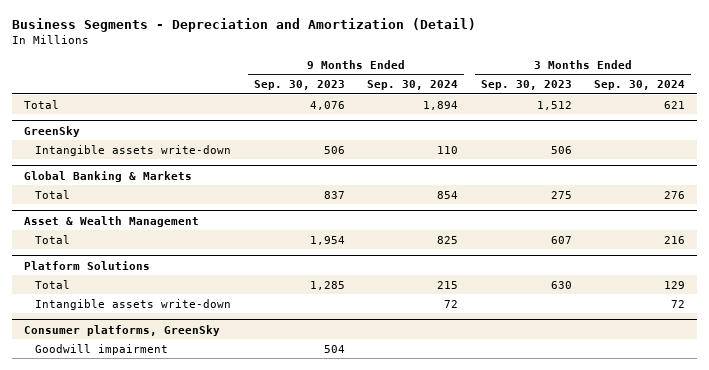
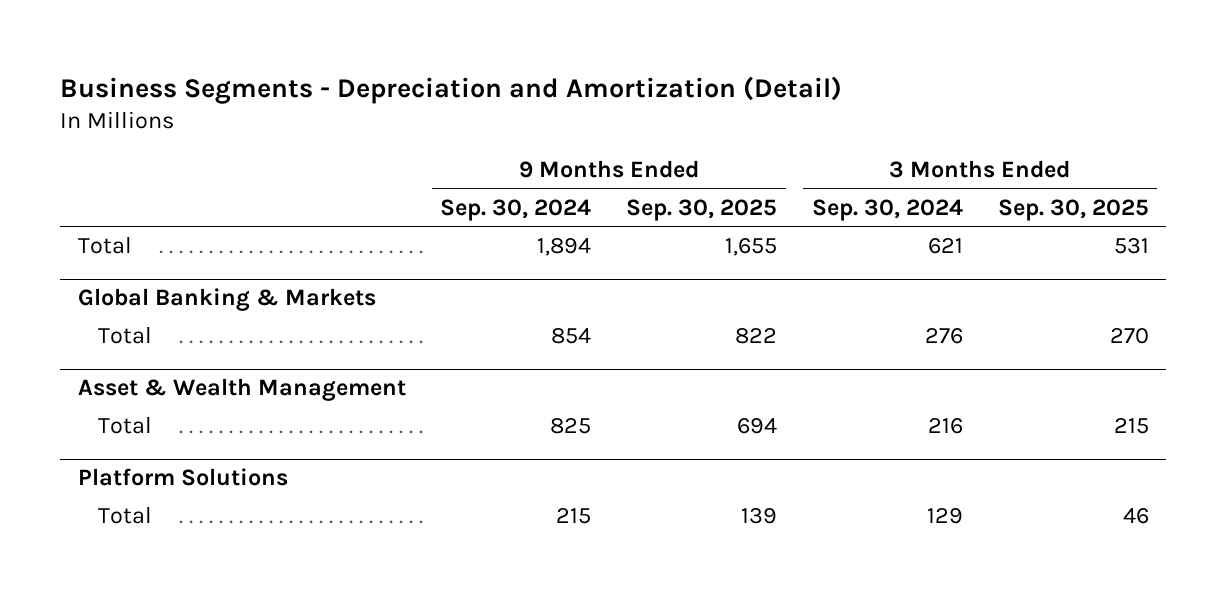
- | 9 Months Ended Sep. 30, 2023 | 9 Months Ended Sep. 30, 2024 | 3 Months Ended Sep. 30, 2023 | 3 Months Ended Sep. 30, 2024
+ | 9 Months Ended Sep. 30, 2024 | 9 Months Ended Sep. 30, 2025 | 3 Months Ended Sep. 30, 2024 | 3 Months Ended Sep. 30, 2025
- GreenSky
- Intangible assets write-down | 506 | 110 | 506 |
@ Platform Solutions
- Intangible assets write-down | | 72 | | 72
- Consumer platforms, GreenSky
- Goodwill impairment | 504 | | |

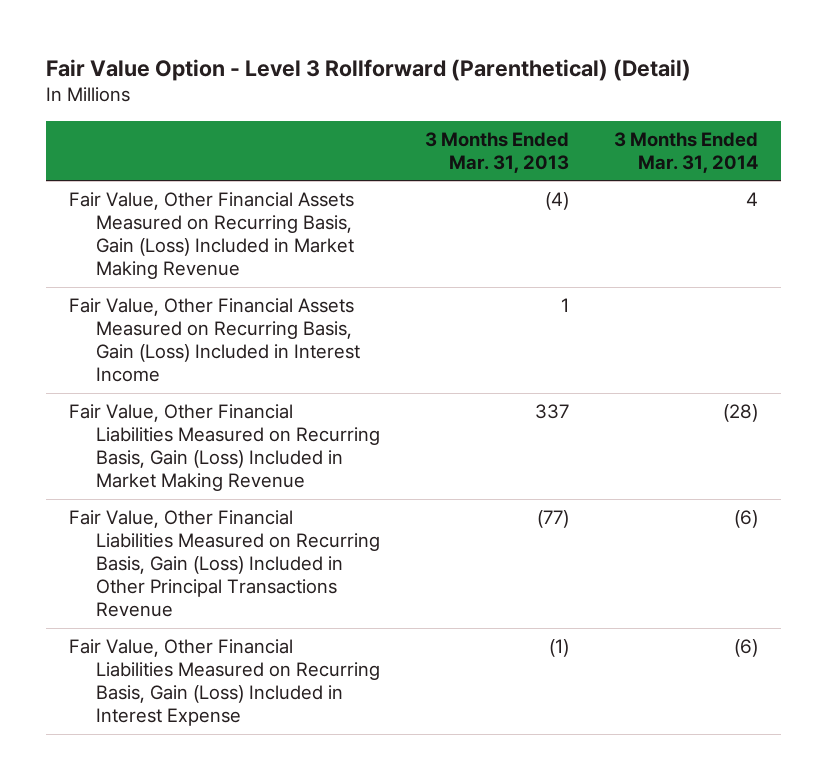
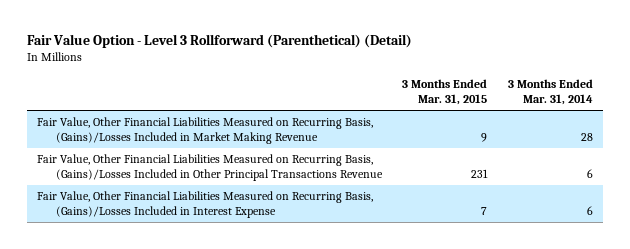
- | 3 Months Ended Mar. 31, 2013 | 3 Months Ended Mar. 31, 2014
+ | 3 Months Ended Mar. 31, 2015 | 3 Months Ended Mar. 31, 2014
- Fair Value, Other Financial Assets Measured on Recurring Basis, Gain (Loss) Included in Market Making Revenue | (4) | 4
- Fair Value, Other Financial Assets Measured on Recurring Basis, Gain (Loss) Included in Interest Income | 1 |
- Fair Value, Other Financial Liabilities Measured on Recurring Basis, Gain (Loss) Included in Market Making Revenue | 337 | (28)
- Fair Value, Other Financial Liabilities Measured on Recurring Basis, Gain (Loss) Included in Other Principal Transactions Revenue | (77) | (6)
- Fair Value, Other Financial Liabilities Measured on Recurring Basis, Gain (Loss) Included in Interest Expense | (1) | (6)
+ Fair Value, Other Financial Liabilities Measured on Recurring Basis, (Gains)/Losses Included in Market Making Revenue | 9 | 28
+ Fair Value, Other Financial Liabilities Measured on Recurring Basis, (Gains)/Losses Included in Other Principal Transactions Revenue | 231 | 6
+ Fair Value, Other Financial Liabilities Measured on Recurring Basis, (Gains)/Losses Included in Interest Expense | 7 | 6

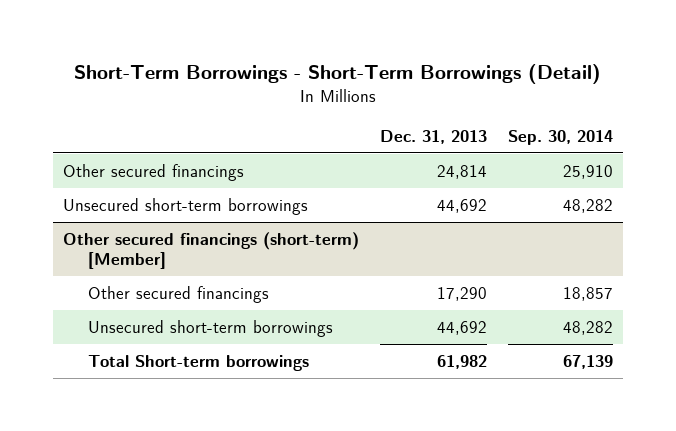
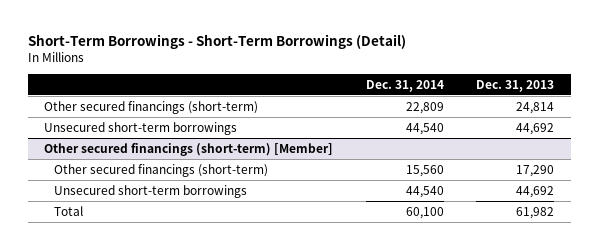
- | Dec. 31, 2013 | Sep. 30, 2014
+ | Dec. 31, 2014 | Dec. 31, 2013
- Other secured financings | 24,814 | 25,910
+ Other secured financings (short-term) | 22,809 | 24,814
@ Other secured financings (short-term) [Member]
- Other secured financings | 17,290 | 18,857
+ Other secured financings (short-term) | 15,560 | 17,290
- Total Short-term borrowings | 61,982 | 67,139
+ Total | 60,100 | 61,982

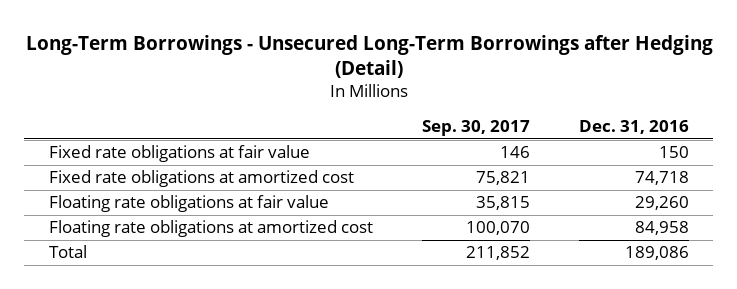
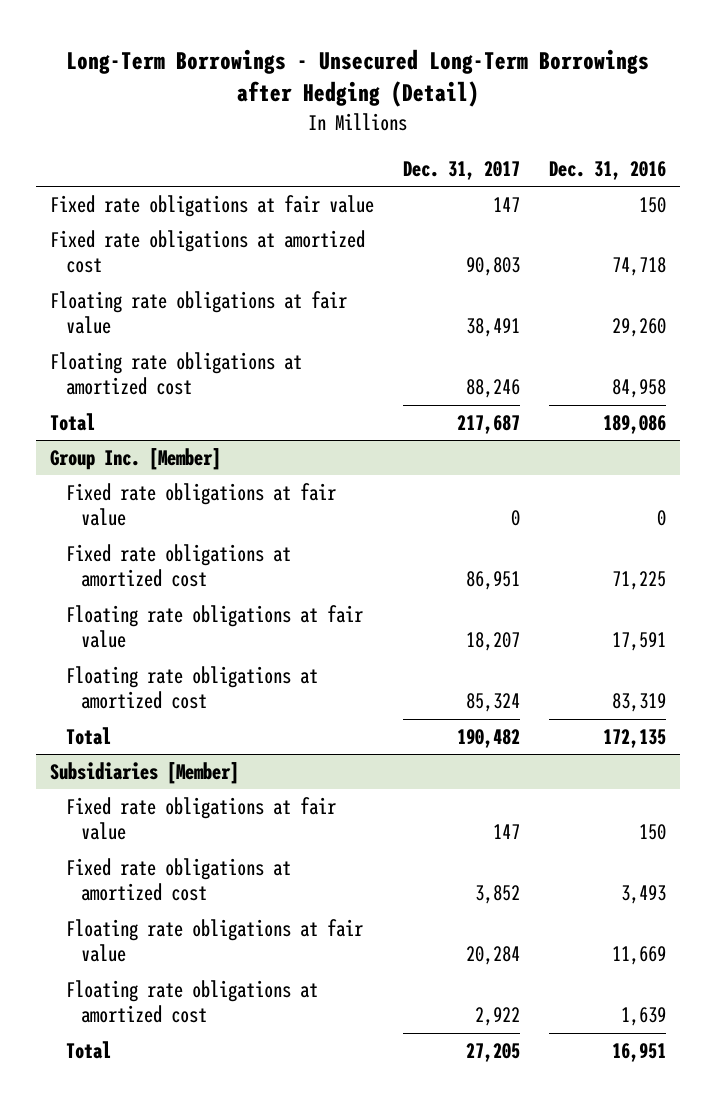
- | Sep. 30, 2017 | Dec. 31, 2016
+ | Dec. 31, 2017 | Dec. 31, 2016
+ Group Inc. [Member]
+ Fixed rate obligations at fair value | 0 | 0
+ Fixed rate obligations at amortized cost | 86,951 | 71,225
+ Floating rate obligations at fair value | 18,207 | 17,591
+ Floating rate obligations at amortized cost | 85,324 | 83,319
+ Total | 190,482 | 172,135
+ Subsidiaries [Member]
+ Fixed rate obligations at fair value | 147 | 150
+ Fixed rate obligations at amortized cost | 3,852 | 3,493
+ Floating rate obligations at fair value | 20,284 | 11,669
+ Floating rate obligations at amortized cost | 2,922 | 1,639
+ Total | 27,205 | 16,951

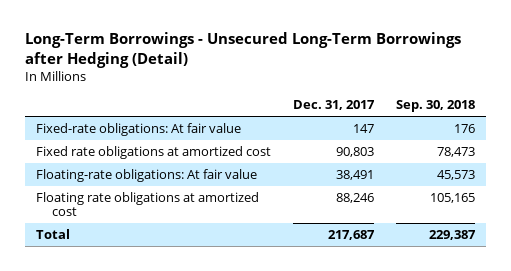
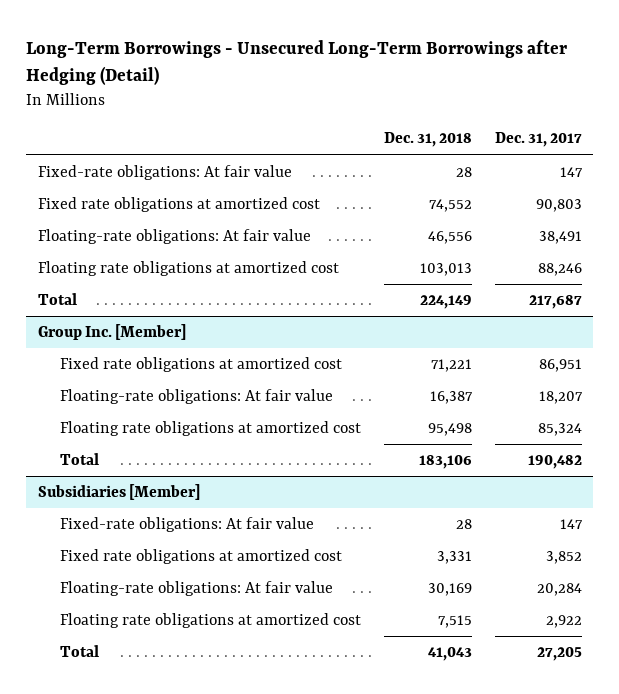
- | Dec. 31, 2017 | Sep. 30, 2018
+ | Dec. 31, 2018 | Dec. 31, 2017
+ Group Inc. [Member]
+ Fixed rate obligations at amortized cost | 71,221 | 86,951
+ Floating-rate obligations: At fair value | 16,387 | 18,207
+ Floating rate obligations at amortized cost | 95,498 | 85,324
+ Total | 183,106 | 190,482
+ Subsidiaries [Member]
+ Fixed-rate obligations: At fair value | 28 | 147
+ Fixed rate obligations at amortized cost | 3,331 | 3,852
+ Floating-rate obligations: At fair value | 30,169 | 20,284
+ Floating rate obligations at amortized cost | 7,515 | 2,922
+ Total | 41,043 | 27,205

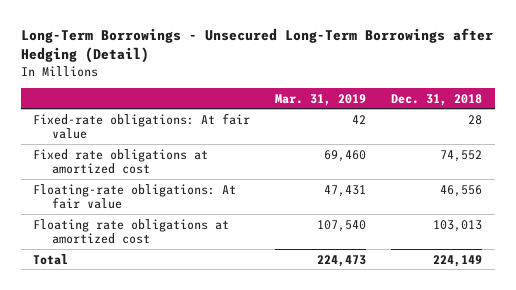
- | Dec. 31, 2018 | Dec. 31, 2017
+ | Mar. 31, 2019 | Dec. 31, 2018
- Group Inc. [Member]
- Fixed rate obligations at amortized cost | 71,221 | 86,951
- Floating-rate obligations: At fair value | 16,387 | 18,207
- Floating rate obligations at amortized cost | 95,498 | 85,324
- Total | 183,106 | 190,482
- Subsidiaries [Member]
- Fixed-rate obligations: At fair value | 28 | 147
- Fixed rate obligations at amortized cost | 3,331 | 3,852
- Floating-rate obligations: At fair value | 30,169 | 20,284
- Floating rate obligations at amortized cost | 7,515 | 2,922
- Total | 41,043 | 27,205

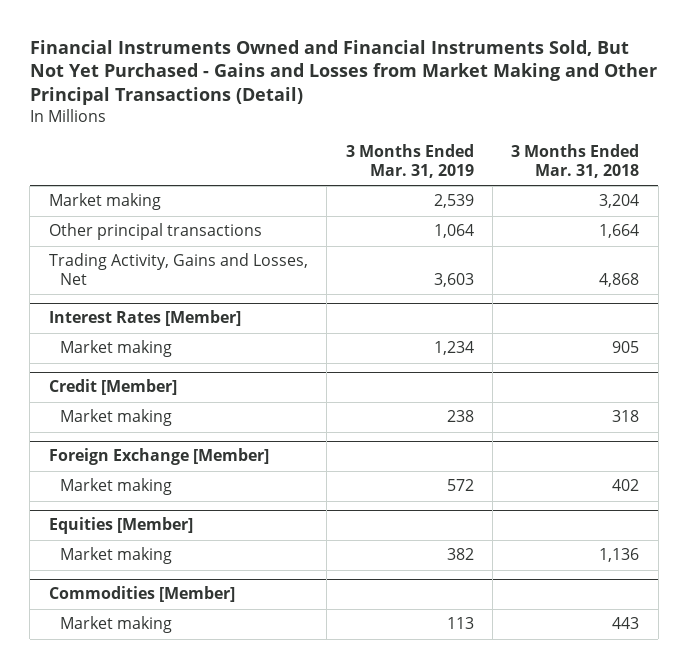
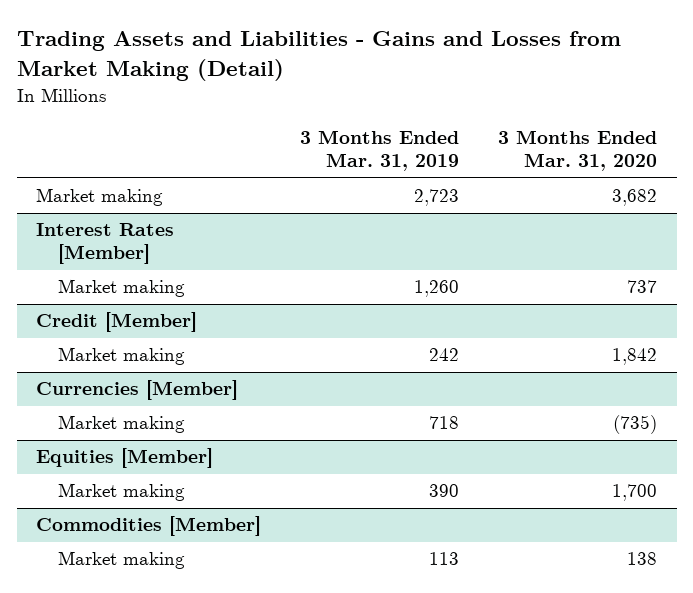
- Financial Instruments Owned and Financial Instruments Sold, But Not Yet Purchased - Gains and Losses from Market Making and Other Principal Transactions (Detail)
+ Trading Assets and Liabilities - Gains and Losses from Market Making (Detail)
- | 3 Months Ended Mar. 31, 2019 | 3 Months Ended Mar. 31, 2018
+ | 3 Months Ended Mar. 31, 2019 | 3 Months Ended Mar. 31, 2020
- Market making | 2,539 | 3,204
- Other principal transactions | 1,064 | 1,664
- Trading Activity, Gains and Losses, Net | 3,603 | 4,868
+ Market making | 2,723 | 3,682
@ Interest Rates [Member]
- Market making | 1,234 | 905
+ Market making | 1,260 | 737
@ Credit [Member]
- Market making | 238 | 318
- Foreign Exchange [Member]
- Market making | 572 | 402
@ Credit [Member]
+ Market making | 242 | 1,842
+ Currencies [Member]
+ Market making | 718 | (735)
@ Equities [Member]
- Market making | 382 | 1,136
+ Market making | 390 | 1,700

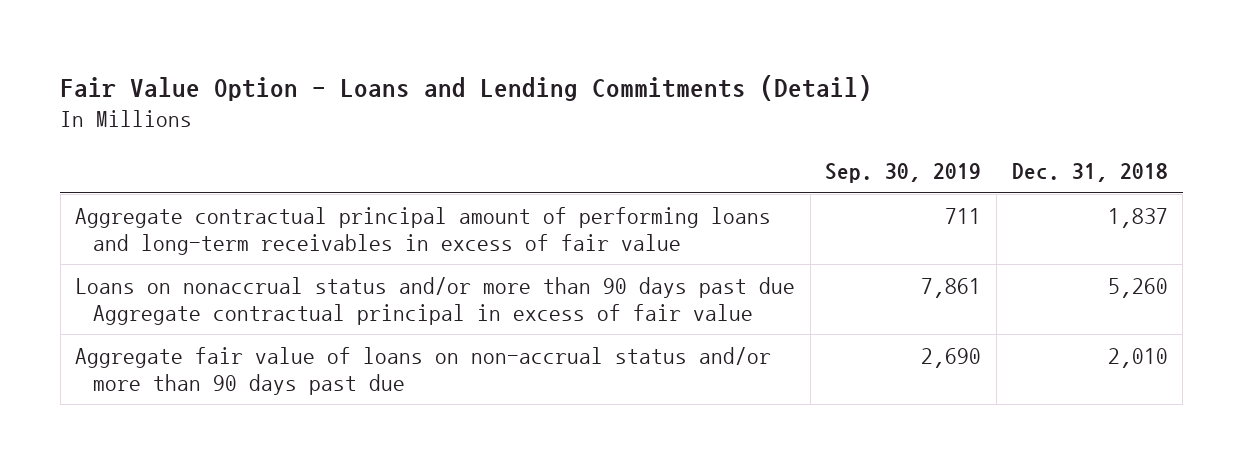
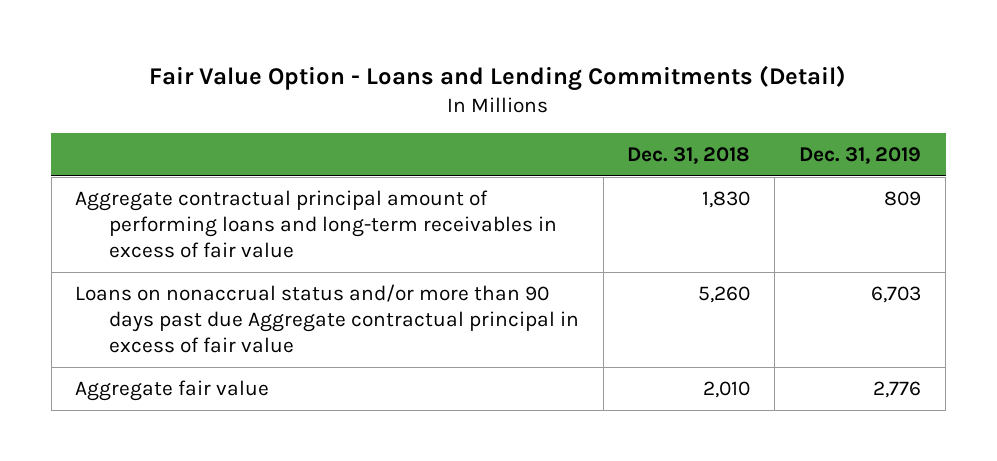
- | Sep. 30, 2019 | Dec. 31, 2018
+ | Dec. 31, 2018 | Dec. 31, 2019
- Aggregate contractual principal amount of performing loans and long-term receivables in excess of fair value | 711 | 1,837
+ Aggregate contractual principal amount of performing loans and long-term receivables in excess of fair value | 1,830 | 809
- Aggregate fair value of loans on non-accrual status and/or more than 90 days past due | 2,690 | 2,010
+ Aggregate fair value | 2,010 | 2,776

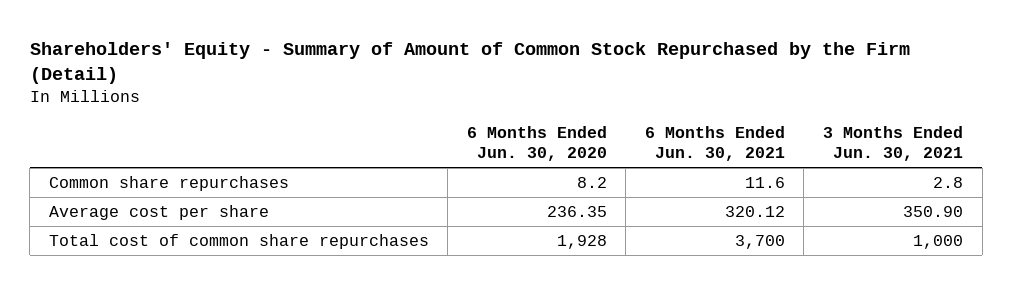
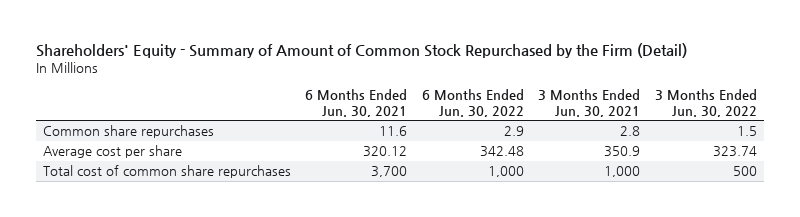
- | 6 Months Ended Jun. 30, 2020 | 6 Months Ended Jun. 30, 2021 | 3 Months Ended Jun. 30, 2021
+ | 6 Months Ended Jun. 30, 2021 | 6 Months Ended Jun. 30, 2022 | 3 Months Ended Jun. 30, 2021 | 3 Months Ended Jun. 30, 2022
- Average cost per share | 236.35 | 320.12 | 350.90
+ Average cost per share | 320.12 | 342.48 | 350.9 | 323.74

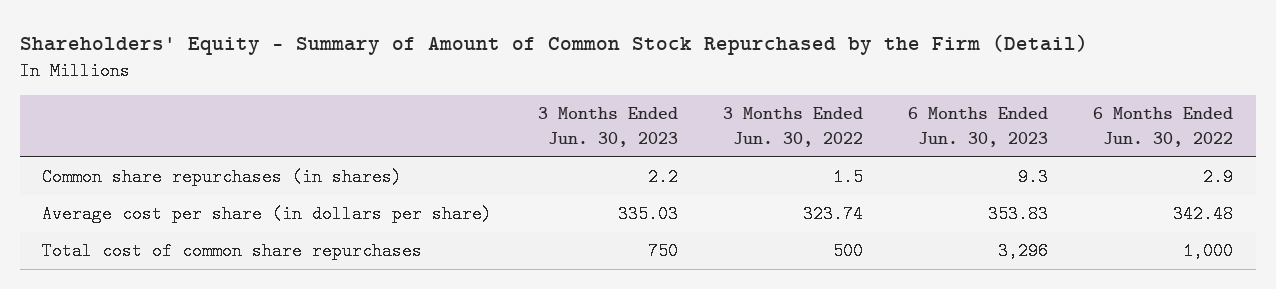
- | 6 Months Ended Jun. 30, 2021 | 6 Months Ended Jun. 30, 2022 | 3 Months Ended Jun. 30, 2021 | 3 Months Ended Jun. 30, 2022
+ | 3 Months Ended Jun. 30, 2023 | 3 Months Ended Jun. 30, 2022 | 6 Months Ended Jun. 30, 2023 | 6 Months Ended Jun. 30, 2022
- Common share repurchases | 11.6 | 2.9 | 2.8 | 1.5
- Average cost per share | 320.12 | 342.48 | 350.9 | 323.74
+ Common share repurchases (in shares) | 2.2 | 1.5 | 9.3 | 2.9
+ Average cost per share (in dollars per share) | 335.03 | 323.74 | 353.83 | 342.48

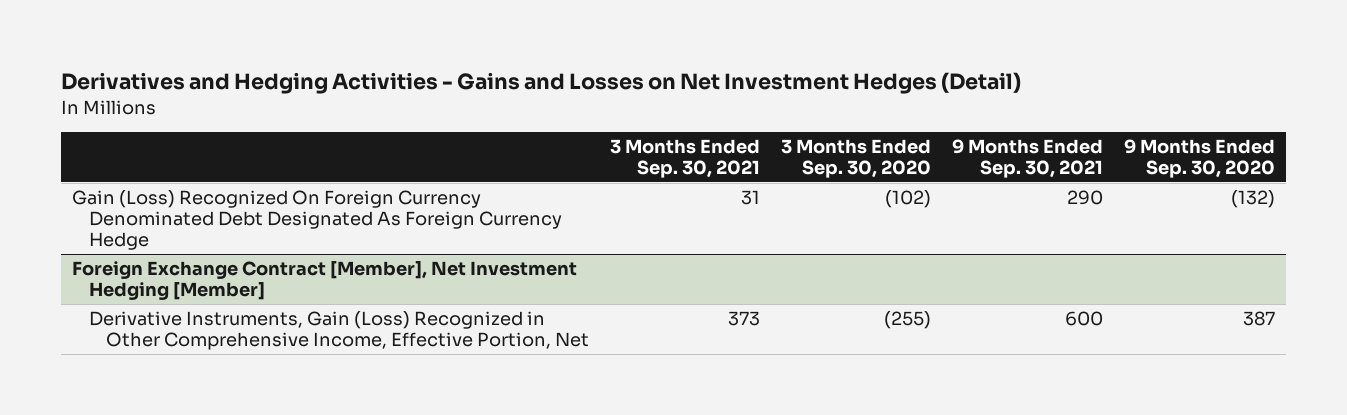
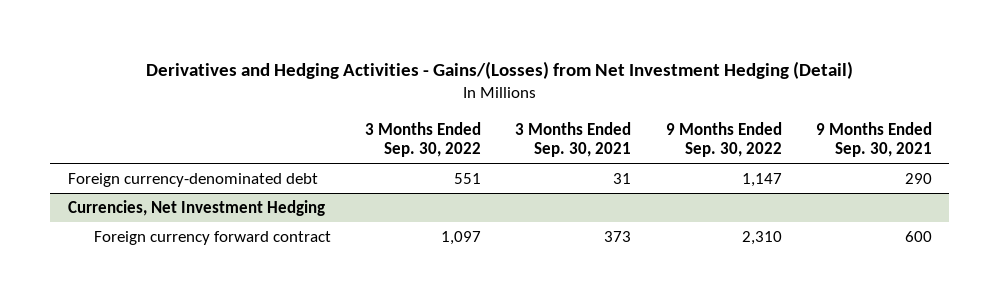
- Derivatives and Hedging Activities - Gains and Losses on Net Investment Hedges (Detail)
+ Derivatives and Hedging Activities - Gains/(Losses) from Net Investment Hedging (Detail)
- | 3 Months Ended Sep. 30, 2021 | 3 Months Ended Sep. 30, 2020 | 9 Months Ended Sep. 30, 2021 | 9 Months Ended Sep. 30, 2020
+ | 3 Months Ended Sep. 30, 2022 | 3 Months Ended Sep. 30, 2021 | 9 Months Ended Sep. 30, 2022 | 9 Months Ended Sep. 30, 2021
- Gain (Loss) Recognized On Foreign Currency Denominated Debt Designated As Foreign Currency Hedge | 31 | (102) | 290 | (132)
- Foreign Exchange Contract [Member], Net Investment Hedging [Member]
- Derivative Instruments, Gain (Loss) Recognized in Other Comprehensive Income, Effective Portion, Net | 373 | (255) | 600 | 387
+ Foreign currency-denominated debt | 551 | 31 | 1,147 | 290
+ Currencies, Net Investment Hedging
+ Foreign currency forward contract | 1,097 | 373 | 2,310 | 600

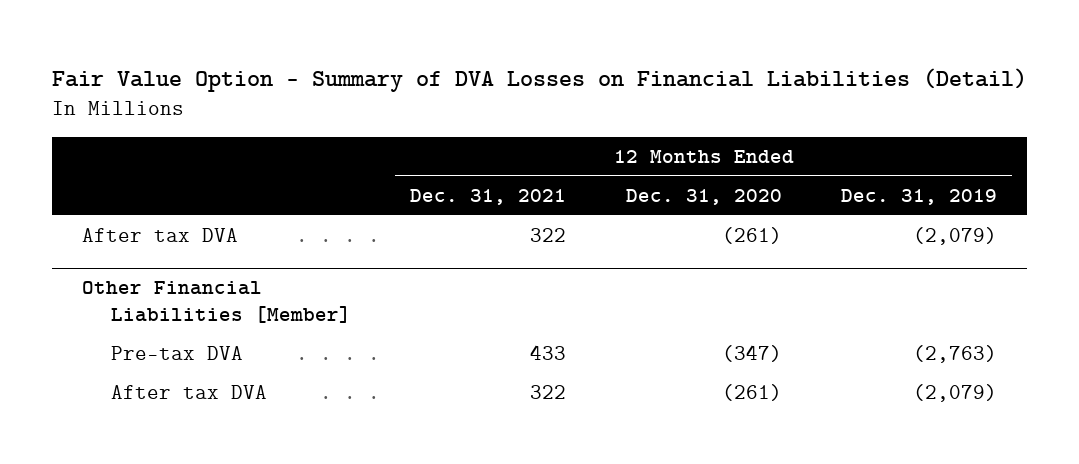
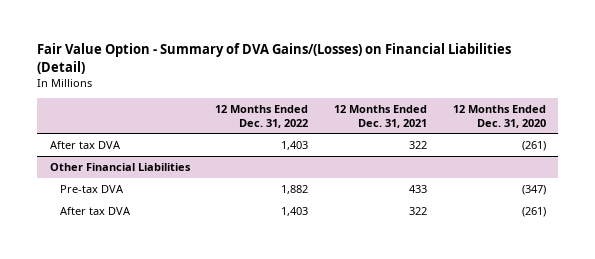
- Fair Value Option - Summary of DVA Losses on Financial Liabilities (Detail)
+ Fair Value Option - Summary of DVA Gains/(Losses) on Financial Liabilities (Detail)
- | 12 Months Ended Dec. 31, 2021 | 12 Months Ended Dec. 31, 2020 | 12 Months Ended Dec. 31, 2019
+ | 12 Months Ended Dec. 31, 2022 | 12 Months Ended Dec. 31, 2021 | 12 Months Ended Dec. 31, 2020
- Other Financial Liabilities [Member]
+ Other Financial Liabilities

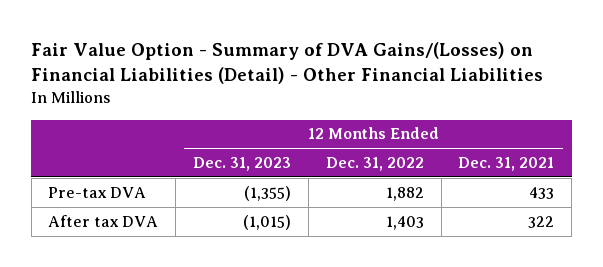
- Fair Value Option - Summary of DVA Gains/(Losses) on Financial Liabilities (Detail)
+ Fair Value Option - Summary of DVA Gains/(Losses) on Financial Liabilities (Detail) - Other Financial Liabilities
- | 12 Months Ended Dec. 31, 2022 | 12 Months Ended Dec. 31, 2021 | 12 Months Ended Dec. 31, 2020
+ | 12 Months Ended Dec. 31, 2023 | 12 Months Ended Dec. 31, 2022 | 12 Months Ended Dec. 31, 2021
- After tax DVA | 1,403 | 322 | (261)
- Other Financial Liabilities

